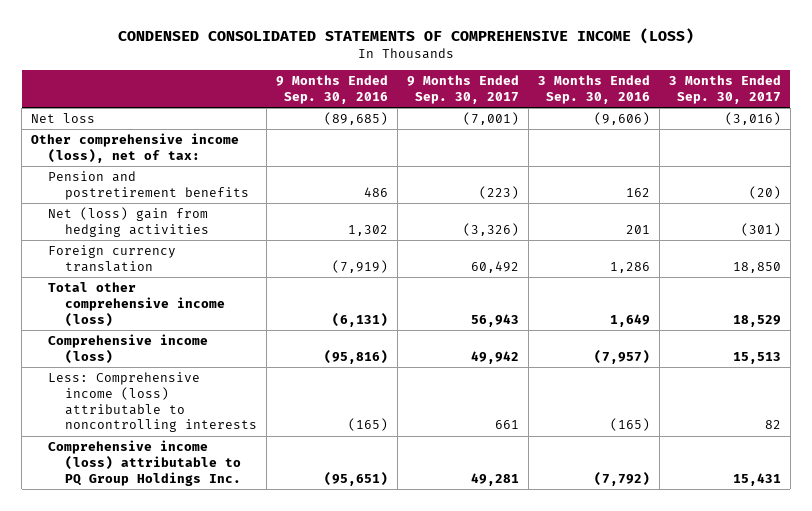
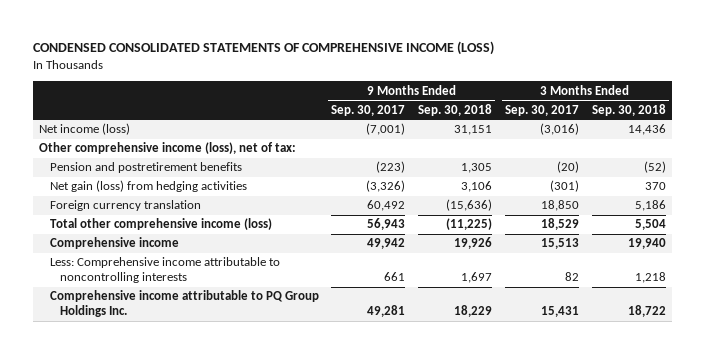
- | 9 Months Ended Sep. 30, 2016 | 9 Months Ended Sep. 30, 2017 | 3 Months Ended Sep. 30, 2016 | 3 Months Ended Sep. 30, 2017
+ | 9 Months Ended Sep. 30, 2017 | 9 Months Ended Sep. 30, 2018 | 3 Months Ended Sep. 30, 2017 | 3 Months Ended Sep. 30, 2018
- Net loss | (89,685) | (7,001) | (9,606) | (3,016)
+ Net income (loss) | (7,001) | 31,151 | (3,016) | 14,436
- Net (loss) gain from hedging activities | 1,302 | (3,326) | 201 | (301)
+ Net gain (loss) from hedging activities | (3,326) | 3,106 | (301) | 370
- Comprehensive income (loss) | (95,816) | 49,942 | (7,957) | 15,513
- Less: Comprehensive income (loss) attributable to noncontrolling interests | (165) | 661 | (165) | 82
- Comprehensive income (loss) attributable to PQ Group Holdings Inc. | (95,651) | 49,281 | (7,792) | 15,431
+ Comprehensive income | 49,942 | 19,926 | 15,513 | 19,940
+ Less: Comprehensive income attributable to noncontrolling interests | 661 | 1,697 | 82 | 1,218
+ Comprehensive income attributable to PQ Group Holdings Inc. | 49,281 | 18,229 | 15,431 | 18,722

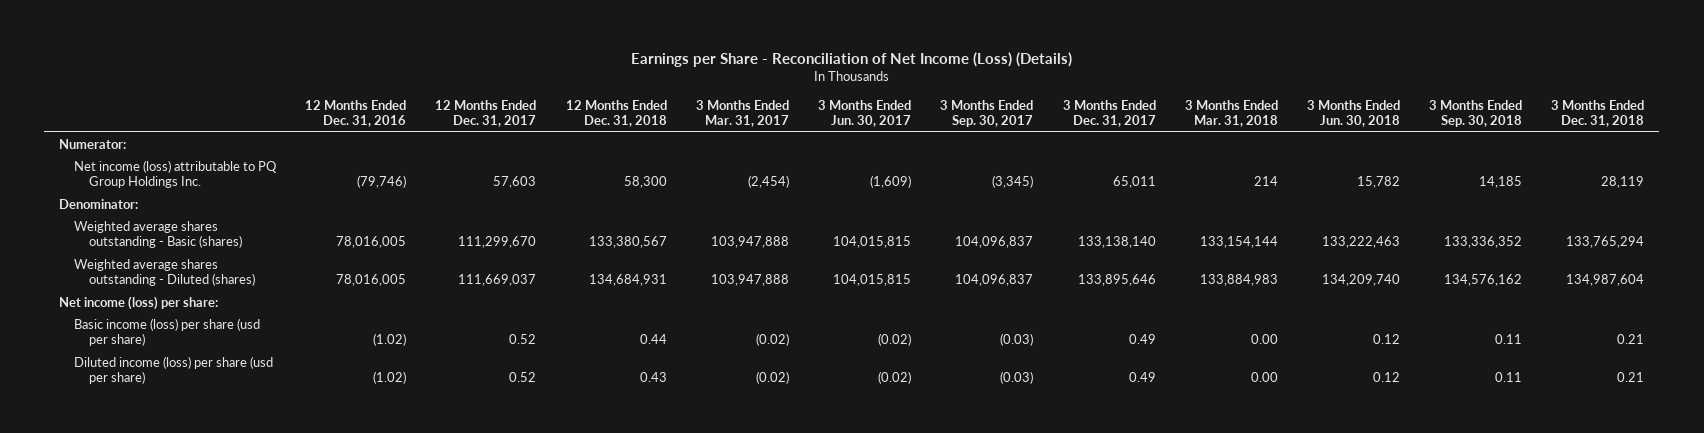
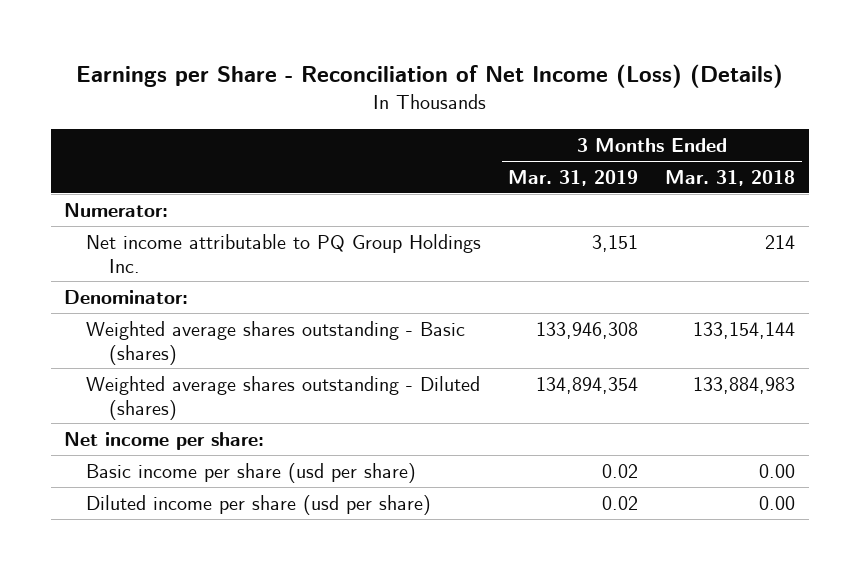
- | 12 Months Ended Dec. 31, 2016 | 12 Months Ended Dec. 31, 2017 | 12 Months Ended Dec. 31, 2018 | 3 Months Ended Mar. 31, 2017 | 3 Months Ended Jun. 30, 2017 | 3 Months Ended Sep. 30, 2017 | 3 Months Ended Dec. 31, 2017 | 3 Months Ended Mar. 31, 2018 | 3 Months Ended Jun. 30, 2018 | 3 Months Ended Sep. 30, 2018 | 3 Months Ended Dec. 31, 2018
+ | 3 Months Ended Mar. 31, 2019 | 3 Months Ended Mar. 31, 2018
- Net income (loss) attributable to PQ Group Holdings Inc. | (79,746) | 57,603 | 58,300 | (2,454) | (1,609) | (3,345) | 65,011 | 214 | 15,782 | 14,185 | 28,119
+ Net income attributable to PQ Group Holdings Inc. | 3,151 | 214
- Net income (loss) per share:
- Basic income (loss) per share (usd per share) | (1.02) | 0.52 | 0.44 | (0.02) | (0.02) | (0.03) | 0.49 | 0.00 | 0.12 | 0.11 | 0.21
- Diluted income (loss) per share (usd per share) | (1.02) | 0.52 | 0.43 | (0.02) | (0.02) | (0.03) | 0.49 | 0.00 | 0.12 | 0.11 | 0.21
+ Net income per share:
+ Basic income per share (usd per share) | 0.02 | 0.00
+ Diluted income per share (usd per share) | 0.02 | 0.00

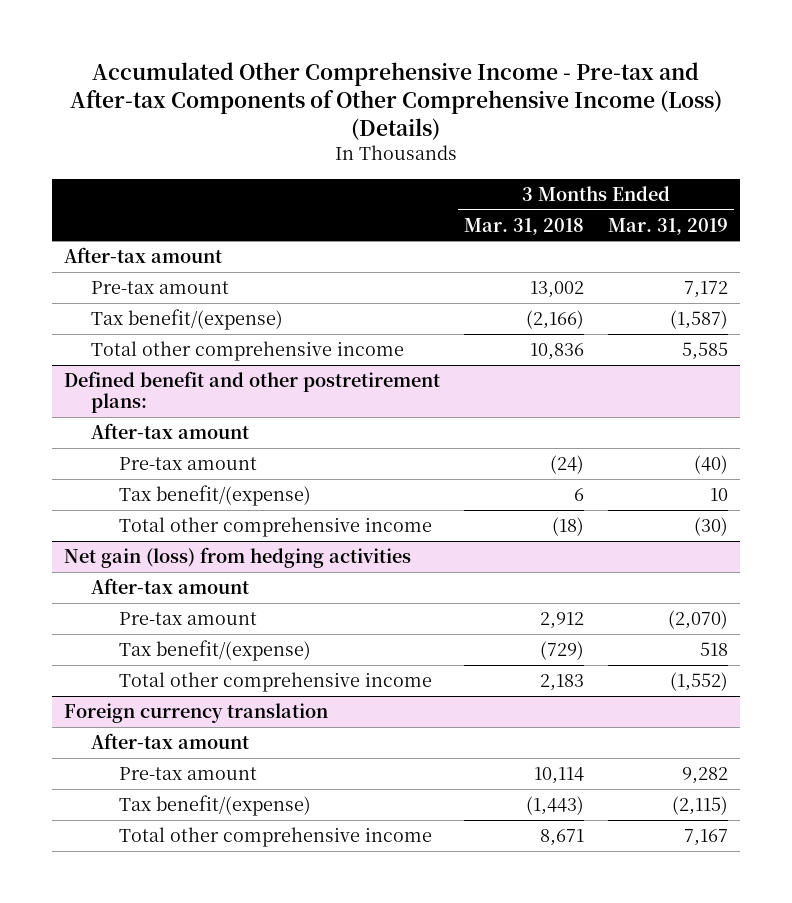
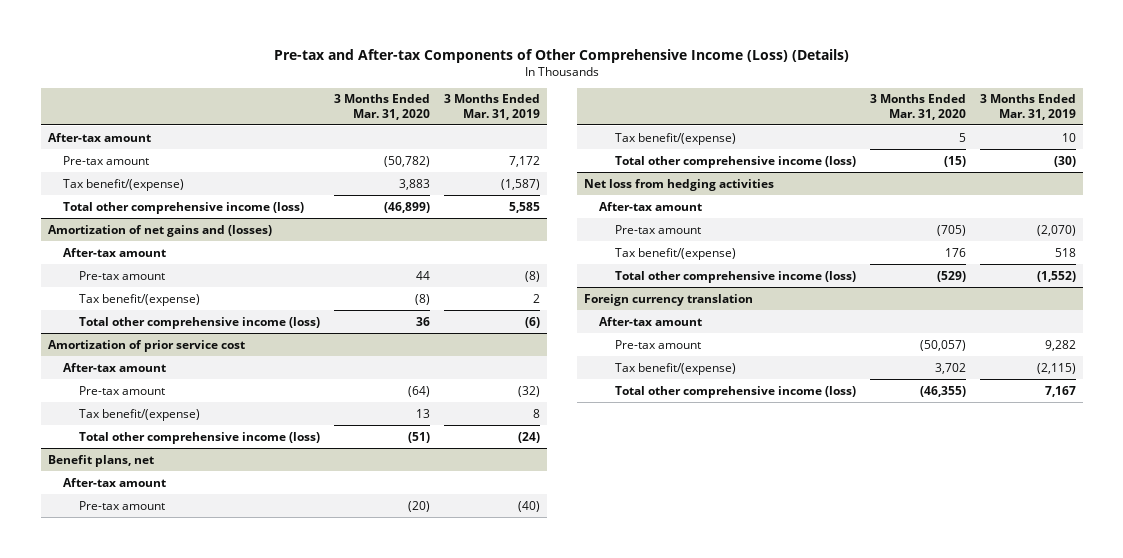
- Accumulated Other Comprehensive Income - Pre-tax and After-tax Components of Other Comprehensive Income (Loss) (Details)
+ Pre-tax and After-tax Components of Other Comprehensive Income (Loss) (Details)
- | 3 Months Ended Mar. 31, 2018 | 3 Months Ended Mar. 31, 2019
+ | 3 Months Ended Mar. 31, 2020 | 3 Months Ended Mar. 31, 2019
- Total other comprehensive income | 10,836 | 5,585
- Defined benefit and other postretirement plans:
+ Total other comprehensive income (loss) | (46,899) | 5,585
+ Amortization of net gains and (losses)
+ Pre-tax amount | 44 | (8)
+ Tax benefit/(expense) | (8) | 2
+ Total other comprehensive income (loss) | 36 | (6)
+ Amortization of prior service cost
+ After-tax amount
+ Pre-tax amount | (64) | (32)
+ Tax benefit/(expense) | 13 | 8
+ Total other comprehensive income (loss) | (51) | (24)
+ Benefit plans, net
+ After-tax amount
- Total other comprehensive income | (18) | (30)
- Net gain (loss) from hedging activities
+ Total other comprehensive income (loss) | (15) | (30)
+ Net loss from hedging activities
- Total other comprehensive income | 2,183 | (1,552)
+ Total other comprehensive income (loss) | (529) | (1,552)
@ Foreign currency translation
- Total other comprehensive income | 8,671 | 7,167
+ Total other comprehensive income (loss) | (46,355) | 7,167

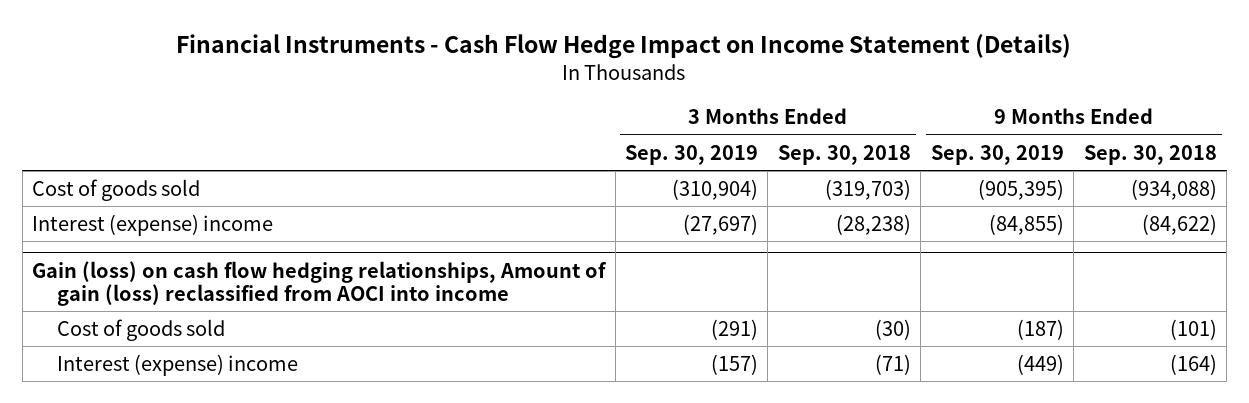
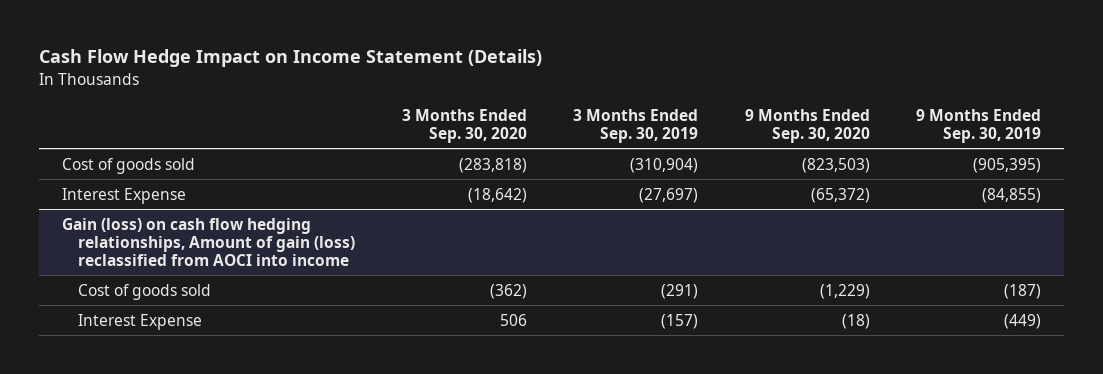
- Financial Instruments - Cash Flow Hedge Impact on Income Statement (Details)
+ Cash Flow Hedge Impact on Income Statement (Details)
- | 3 Months Ended Sep. 30, 2019 | 3 Months Ended Sep. 30, 2018 | 9 Months Ended Sep. 30, 2019 | 9 Months Ended Sep. 30, 2018
+ | 3 Months Ended Sep. 30, 2020 | 3 Months Ended Sep. 30, 2019 | 9 Months Ended Sep. 30, 2020 | 9 Months Ended Sep. 30, 2019
- Interest (expense) income | (27,697) | (28,238) | (84,855) | (84,622)
+ Interest Expense | (18,642) | (27,697) | (65,372) | (84,855)
@ Gain (loss) on cash flow hedging relationships, Amount of gain (loss) reclassified from AOCI into income
- Interest (expense) income | (157) | (71) | (449) | (164)
+ Interest Expense | 506 | (157) | (18) | (449)

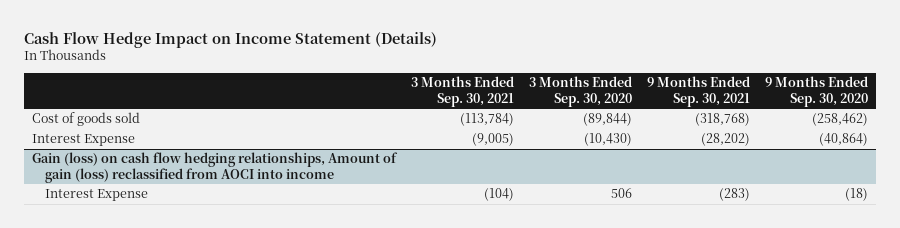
- | 3 Months Ended Sep. 30, 2020 | 3 Months Ended Sep. 30, 2019 | 9 Months Ended Sep. 30, 2020 | 9 Months Ended Sep. 30, 2019
+ | 3 Months Ended Sep. 30, 2021 | 3 Months Ended Sep. 30, 2020 | 9 Months Ended Sep. 30, 2021 | 9 Months Ended Sep. 30, 2020
- Cost of goods sold | (283,818) | (310,904) | (823,503) | (905,395)
- Interest Expense | (18,642) | (27,697) | (65,372) | (84,855)
+ Cost of goods sold | (113,784) | (89,844) | (318,768) | (258,462)
+ Interest Expense | (9,005) | (10,430) | (28,202) | (40,864)
@ Gain (loss) on cash flow hedging relationships, Amount of gain (loss) reclassified from AOCI into income
- Cost of goods sold | (362) | (291) | (1,229) | (187)

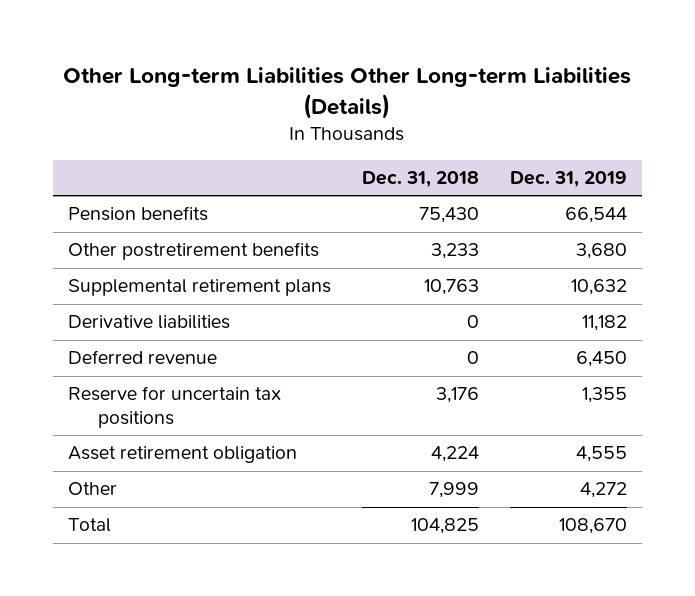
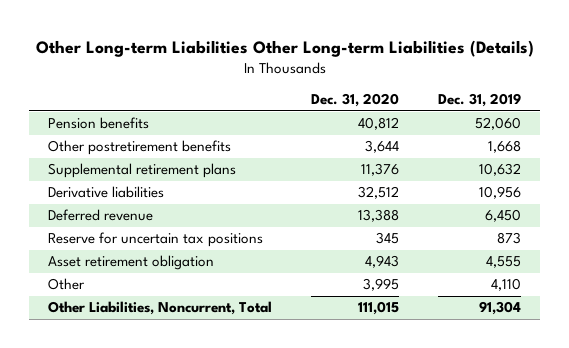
- | Dec. 31, 2018 | Dec. 31, 2019
+ | Dec. 31, 2020 | Dec. 31, 2019
- Pension benefits | 75,430 | 66,544
- Other postretirement benefits | 3,233 | 3,680
+ Pension benefits | 40,812 | 52,060
+ Other postretirement benefits | 3,644 | 1,668
- Derivative liabilities | 0 | 11,182
+ Derivative liabilities | 32,512 | 10,956
- Reserve for uncertain tax positions | 3,176 | 1,355
+ Reserve for uncertain tax positions | 345 | 873
- Other | 7,999 | 4,272
- Total | 104,825 | 108,670
+ Other | 3,995 | 4,110
+ Other Liabilities, Noncurrent, Total | 111,015 | 91,304

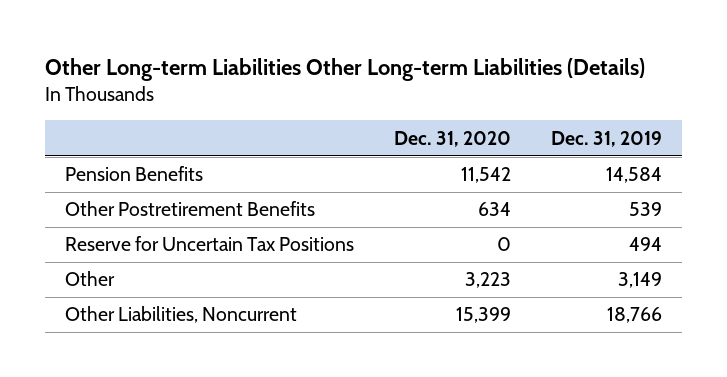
- Pension benefits | 40,812 | 52,060
- Other postretirement benefits | 3,644 | 1,668
- Supplemental retirement plans | 11,376 | 10,632
- Derivative liabilities | 32,512 | 10,956
- Deferred revenue | 13,388 | 6,450
- Reserve for uncertain tax positions | 345 | 873
- Asset retirement obligation | 4,943 | 4,555
- Other | 3,995 | 4,110
- Other Liabilities, Noncurrent, Total | 111,015 | 91,304
+ Pension Benefits | 11,542 | 14,584
+ Other Postretirement Benefits | 634 | 539
+ Reserve for Uncertain Tax Positions | 0 | 494
+ Other | 3,223 | 3,149
+ Other Liabilities, Noncurrent | 15,399 | 18,766

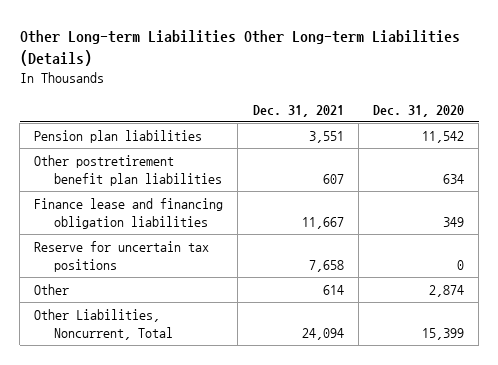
- | Dec. 31, 2020 | Dec. 31, 2019
+ | Dec. 31, 2021 | Dec. 31, 2020
- Pension Benefits | 11,542 | 14,584
- Other Postretirement Benefits | 634 | 539
- Reserve for Uncertain Tax Positions | 0 | 494
- Other | 3,223 | 3,149
- Other Liabilities, Noncurrent | 15,399 | 18,766
+ Pension plan liabilities | 3,551 | 11,542
+ Other postretirement benefit plan liabilities | 607 | 634
+ Finance lease and financing obligation liabilities | 11,667 | 349
+ Reserve for uncertain tax positions | 7,658 | 0
+ Other | 614 | 2,874
+ Other Liabilities, Noncurrent, Total | 24,094 | 15,399

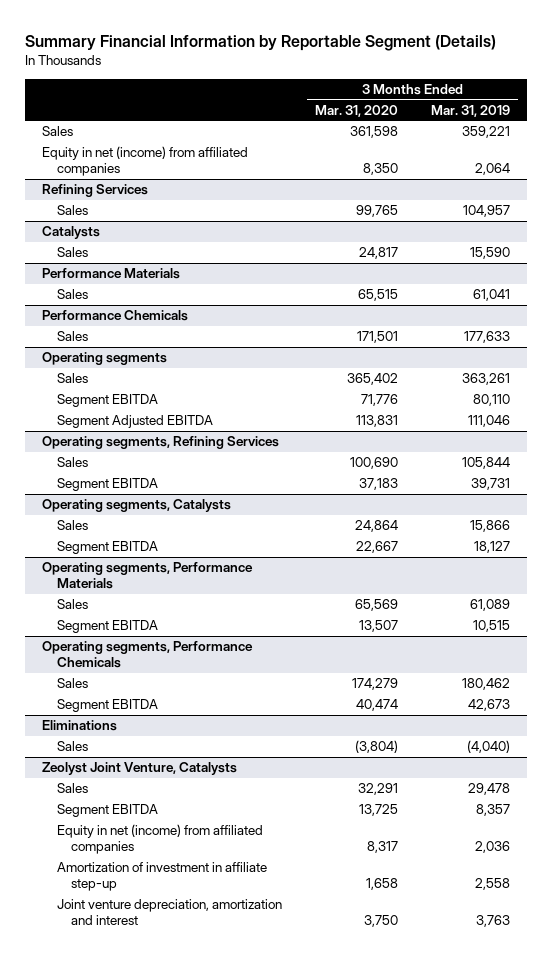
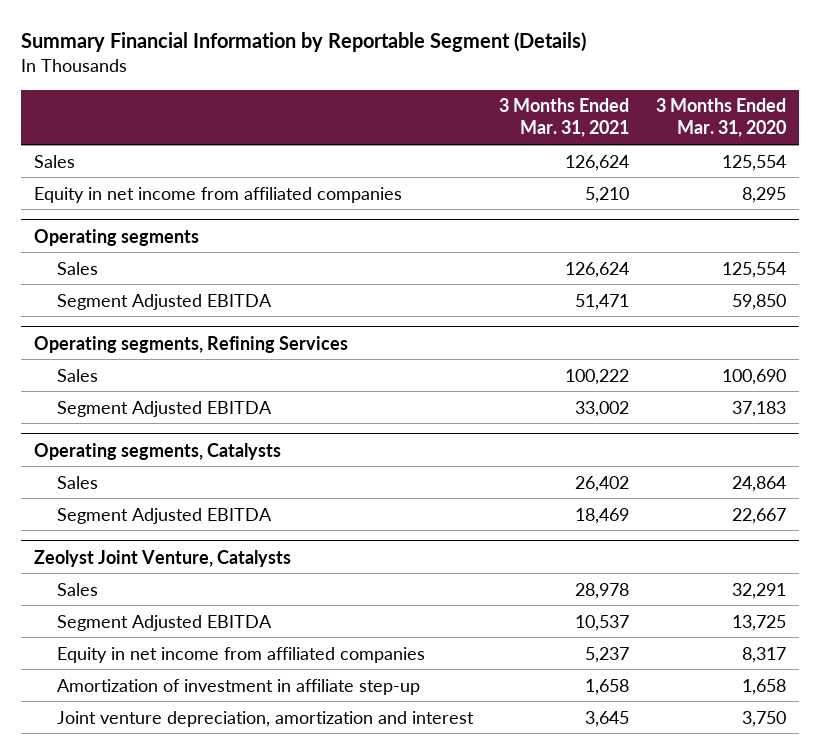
- | 3 Months Ended Mar. 31, 2020 | 3 Months Ended Mar. 31, 2019
+ | 3 Months Ended Mar. 31, 2021 | 3 Months Ended Mar. 31, 2020
- Sales | 361,598 | 359,221
- Equity in net (income) from affiliated companies | 8,350 | 2,064
- Refining Services
- Sales | 99,765 | 104,957
- Catalysts
- Sales | 24,817 | 15,590
- Performance Materials
- Sales | 65,515 | 61,041
- Performance Chemicals
- Sales | 171,501 | 177,633
+ Sales | 126,624 | 125,554
+ Equity in net income from affiliated companies | 5,210 | 8,295
@ Operating segments
- Sales | 365,402 | 363,261
- Segment EBITDA | 71,776 | 80,110
- Segment Adjusted EBITDA | 113,831 | 111,046
+ Sales | 126,624 | 125,554
+ Segment Adjusted EBITDA | 51,471 | 59,850
@ Operating segments, Refining Services
- Segment EBITDA | 37,183 | 39,731
+ Segment Adjusted EBITDA | 33,002 | 37,183
@ Operating segments, Catalysts
- Segment EBITDA | 22,667 | 18,127
- Operating segments, Performance Materials
- Sales | 65,569 | 61,089
- Segment EBITDA | 13,507 | 10,515
- Operating segments, Performance Chemicals
- Sales | 174,279 | 180,462
- Segment EBITDA | 40,474 | 42,673
- Eliminations
- Sales | (3,804) | (4,040)
@ Operating segments, Catalysts
+ Segment Adjusted EBITDA | 18,469 | 22,667
@ Zeolyst Joint Venture, Catalysts
- Segment EBITDA | 13,725 | 8,357
- Equity in net (income) from affiliated companies | 8,317 | 2,036
+ Segment Adjusted EBITDA | 10,537 | 13,725
+ Equity in net income from affiliated companies | 5,237 | 8,317

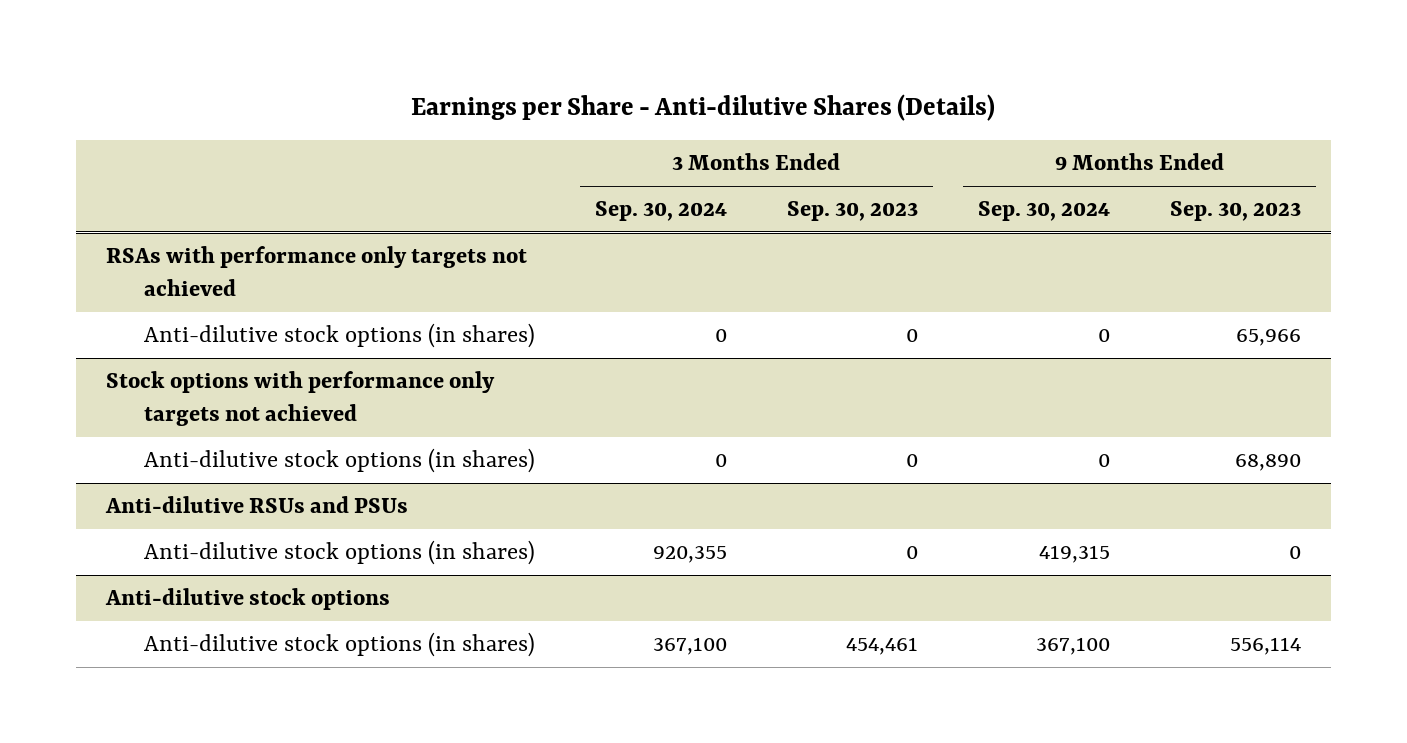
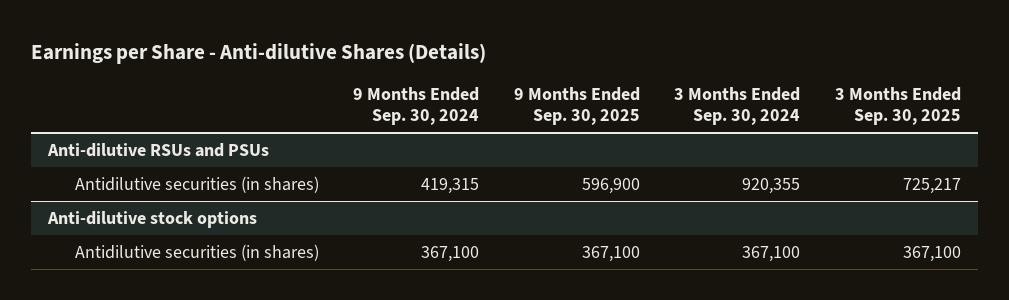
- | 3 Months Ended Sep. 30, 2024 | 3 Months Ended Sep. 30, 2023 | 9 Months Ended Sep. 30, 2024 | 9 Months Ended Sep. 30, 2023
+ | 9 Months Ended Sep. 30, 2024 | 9 Months Ended Sep. 30, 2025 | 3 Months Ended Sep. 30, 2024 | 3 Months Ended Sep. 30, 2025
- RSAs with performance only targets not achieved
- Anti-dilutive stock options (in shares) | 0 | 0 | 0 | 65,966
- Stock options with performance only targets not achieved
- Anti-dilutive stock options (in shares) | 0 | 0 | 0 | 68,890
@ Anti-dilutive RSUs and PSUs
- Anti-dilutive stock options (in shares) | 920,355 | 0 | 419,315 | 0
+ Antidilutive securities (in shares) | 419,315 | 596,900 | 920,355 | 725,217
@ Anti-dilutive stock options
- Anti-dilutive stock options (in shares) | 367,100 | 454,461 | 367,100 | 556,114
+ Antidilutive securities (in shares) | 367,100 | 367,100 | 367,100 | 367,100

